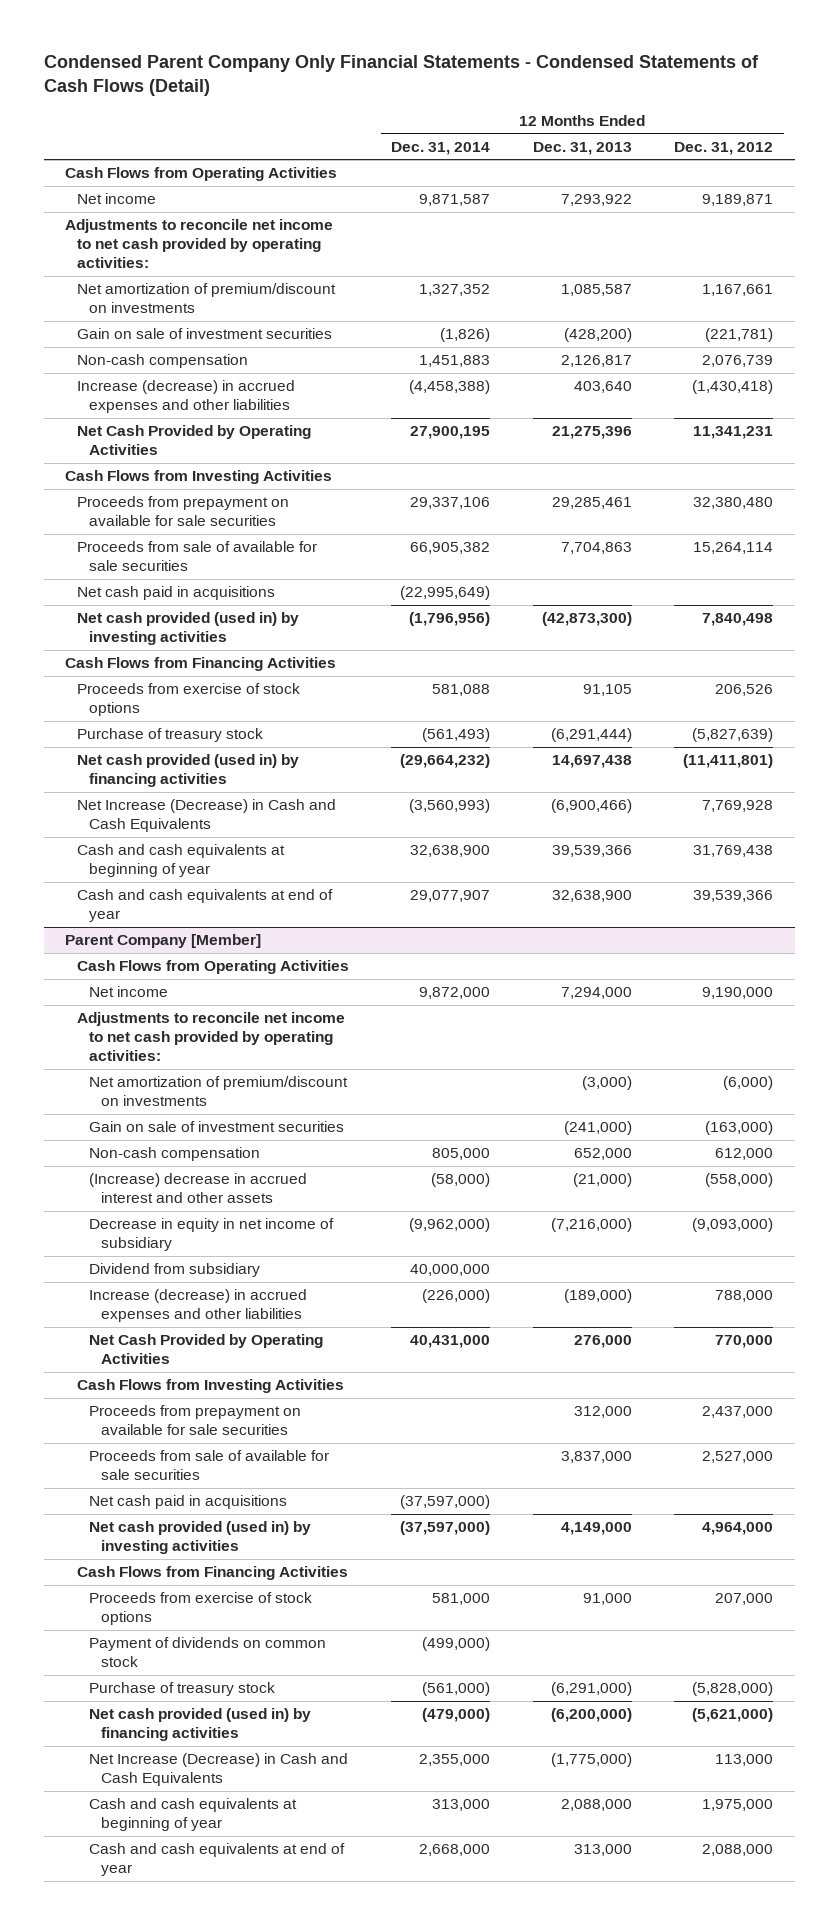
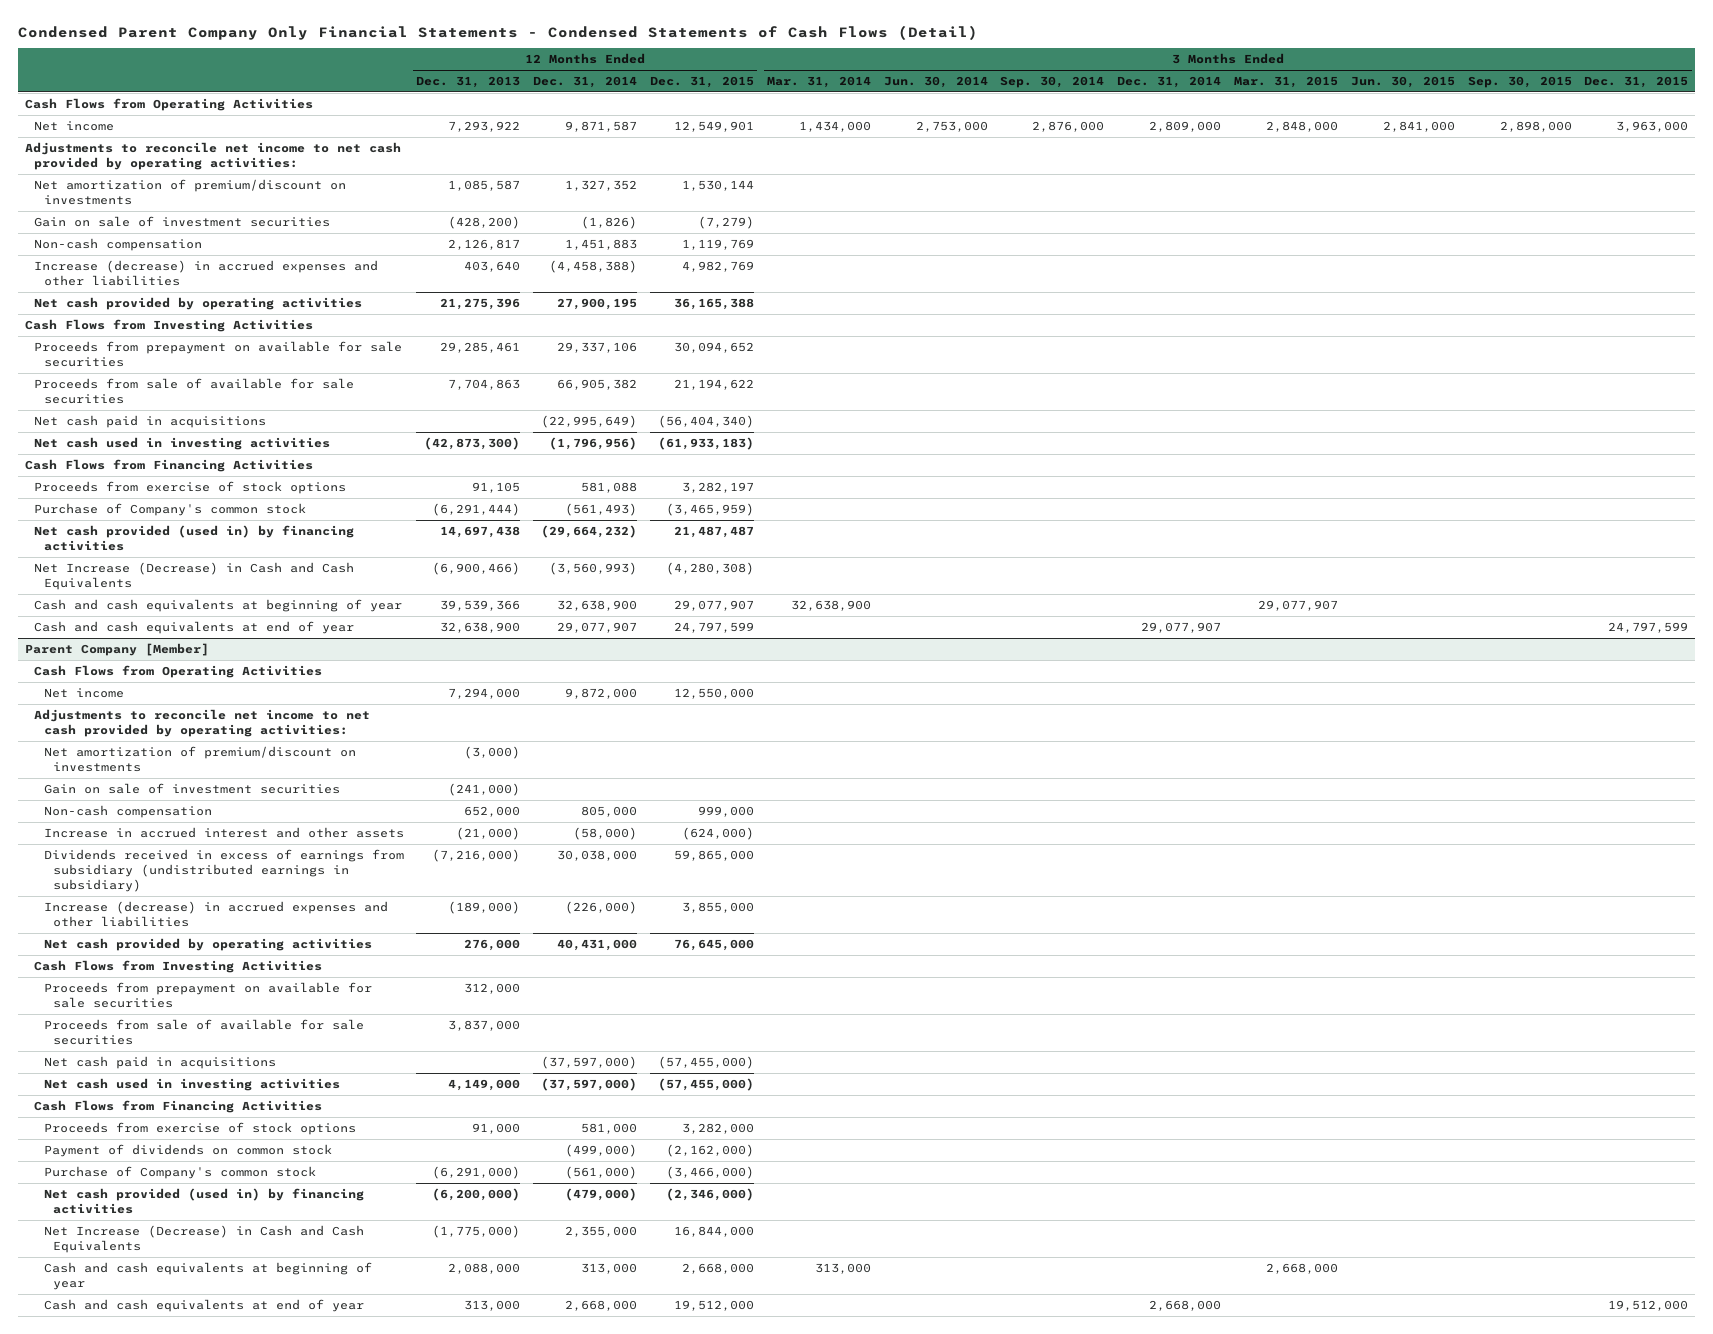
- | 12 Months Ended Dec. 31, 2014 | 12 Months Ended Dec. 31, 2013 | 12 Months Ended Dec. 31, 2012
+ | 12 Months Ended Dec. 31, 2013 | 12 Months Ended Dec. 31, 2014 | 12 Months Ended Dec. 31, 2015 | 3 Months Ended Mar. 31, 2014 | 3 Months Ended Jun. 30, 2014 | 3 Months Ended Sep. 30, 2014 | 3 Months Ended Dec. 31, 2014 | 3 Months Ended Mar. 31, 2015 | 3 Months Ended Jun. 30, 2015 | 3 Months Ended Sep. 30, 2015 | 3 Months Ended Dec. 31, 2015
- Net Cash Provided by Operating Activities | 27,900,195 | 21,275,396 | 11,341,231
+ Net cash provided by operating activities | 21,275,396 | 27,900,195 | 36,165,388 | | | | | | | |
- Net cash provided (used in) by investing activities | (1,796,956) | (42,873,300) | 7,840,498
+ Net cash used in investing activities | (42,873,300) | (1,796,956) | (61,933,183) | | | | | | | |
- Purchase of treasury stock | (561,493) | (6,291,444) | (5,827,639)
+ Purchase of Company's common stock | (6,291,444) | (561,493) | (3,465,959) | | | | | | | |
@ Parent Company [Member]
- (Increase) decrease in accrued interest and other assets | (58,000) | (21,000) | (558,000)
- Decrease in equity in net income of subsidiary | (9,962,000) | (7,216,000) | (9,093,000)
- Dividend from subsidiary | 40,000,000 | |
+ Increase in accrued interest and other assets | (21,000) | (58,000) | (624,000) | | | | | | | |
+ Dividends received in excess of earnings from subsidiary (undistributed earnings in subsidiary) | (7,216,000) | 30,038,000 | 59,865,000 | | | | | | | |
- Net Cash Provided by Operating Activities | 40,431,000 | 276,000 | 770,000
+ Net cash provided by operating activities | 276,000 | 40,431,000 | 76,645,000 | | | | | | | |
- Net cash provided (used in) by investing activities | (37,597,000) | 4,149,000 | 4,964,000
+ Net cash used in investing activities | 4,149,000 | (37,597,000) | (57,455,000) | | | | | | | |
- Purchase of treasury stock | (561,000) | (6,291,000) | (5,828,000)
+ Purchase of Company's common stock | (6,291,000) | (561,000) | (3,466,000) | | | | | | | |

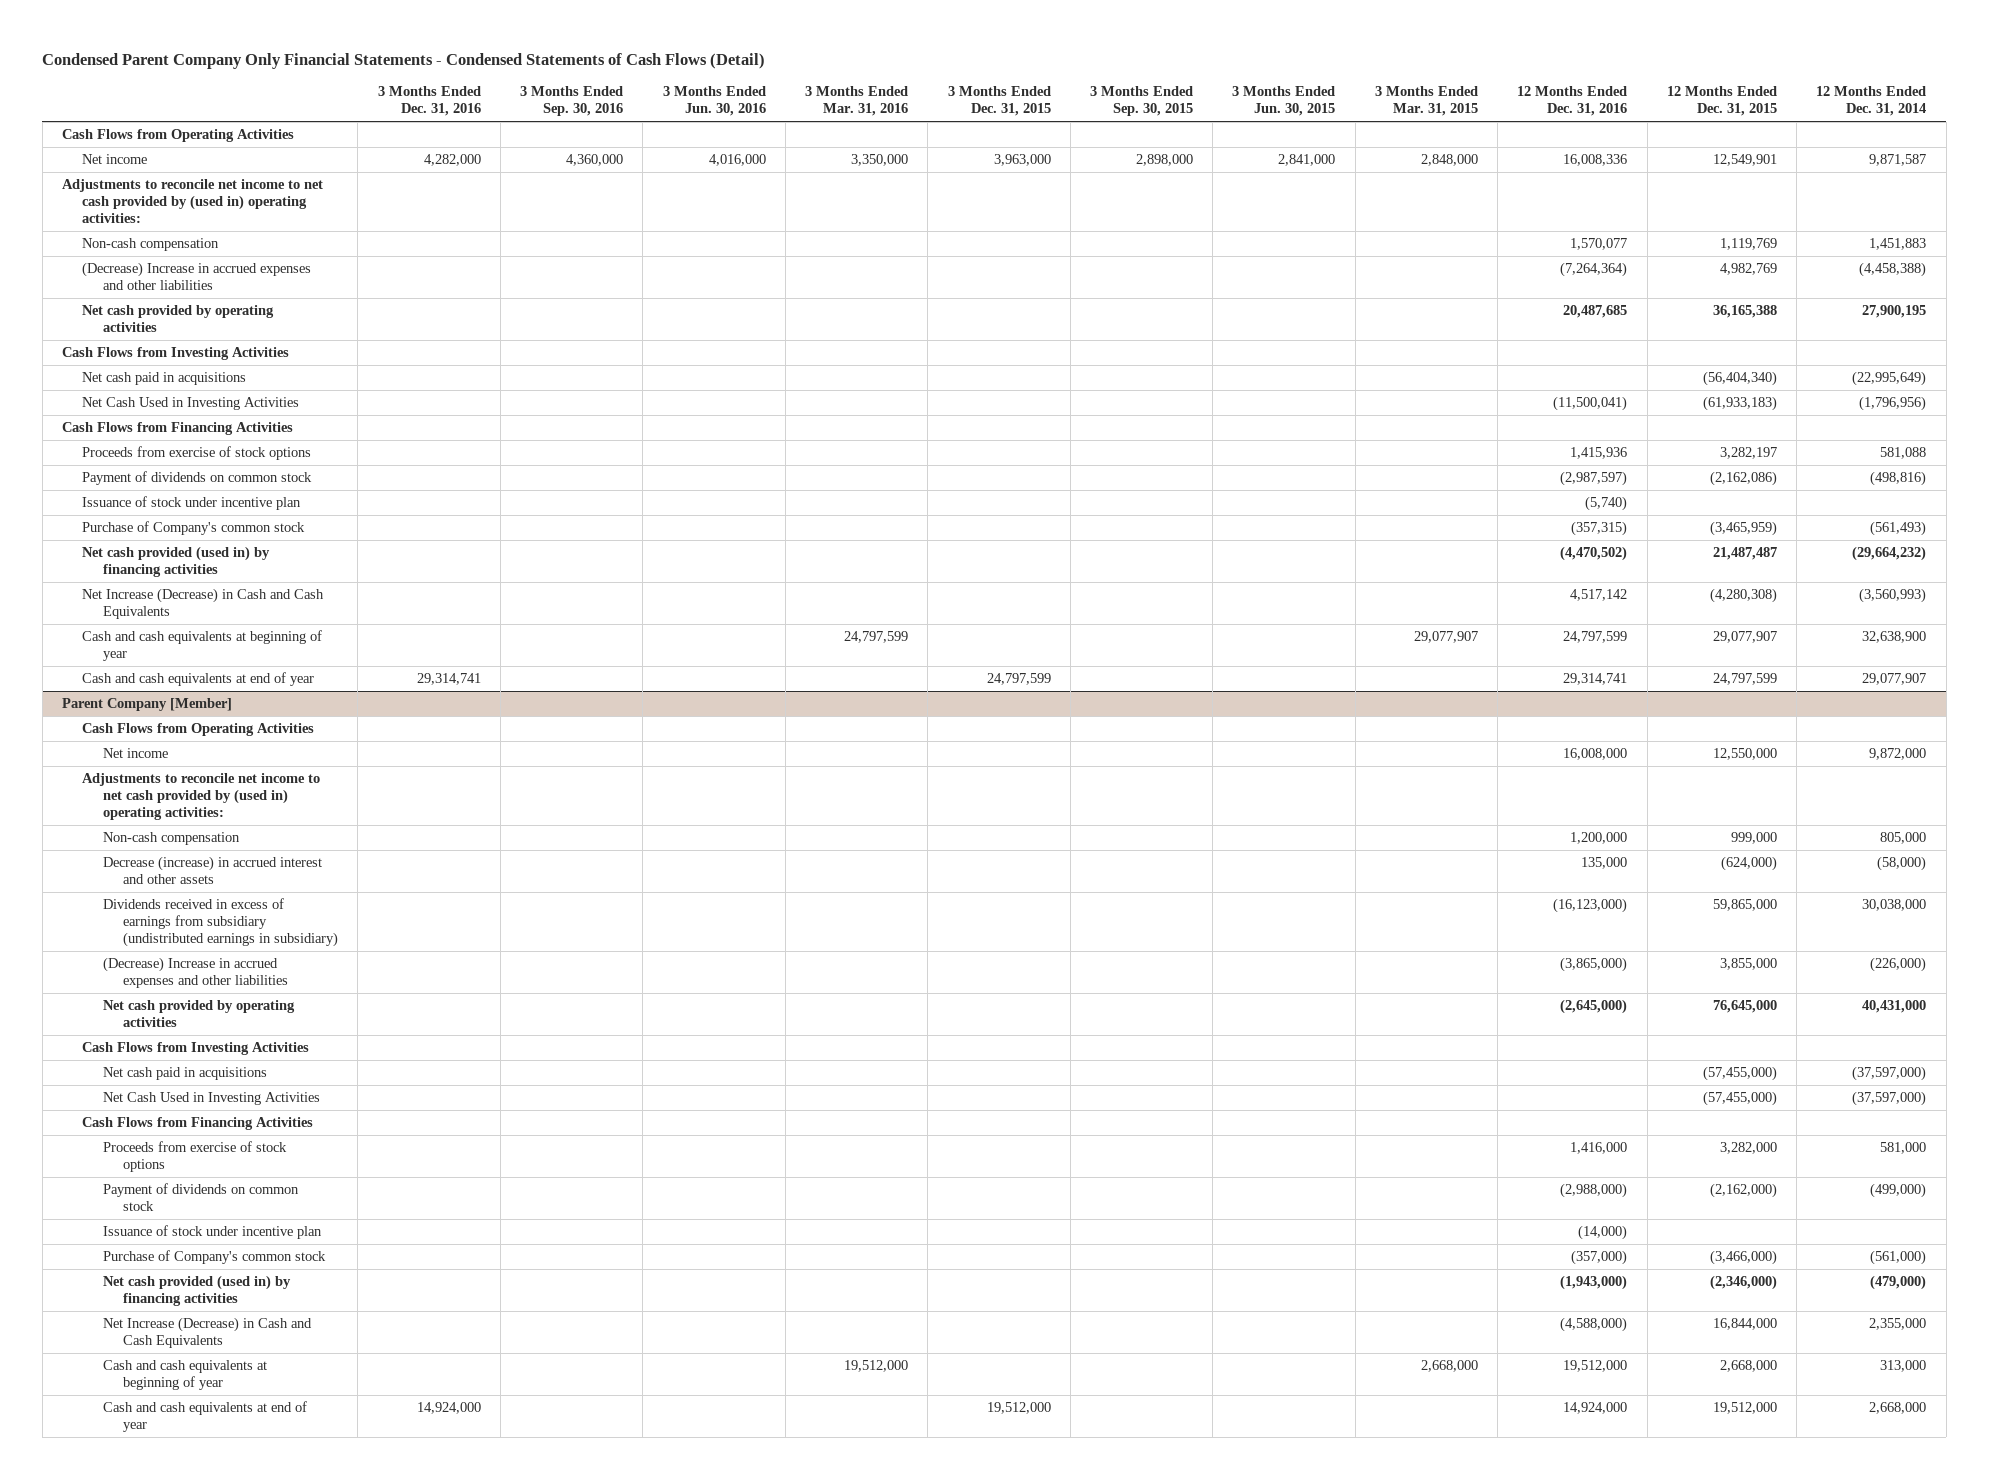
- | 12 Months Ended Dec. 31, 2013 | 12 Months Ended Dec. 31, 2014 | 12 Months Ended Dec. 31, 2015 | 3 Months Ended Mar. 31, 2014 | 3 Months Ended Jun. 30, 2014 | 3 Months Ended Sep. 30, 2014 | 3 Months Ended Dec. 31, 2014 | 3 Months Ended Mar. 31, 2015 | 3 Months Ended Jun. 30, 2015 | 3 Months Ended Sep. 30, 2015 | 3 Months Ended Dec. 31, 2015
+ | 3 Months Ended Dec. 31, 2016 | 3 Months Ended Sep. 30, 2016 | 3 Months Ended Jun. 30, 2016 | 3 Months Ended Mar. 31, 2016 | 3 Months Ended Dec. 31, 2015 | 3 Months Ended Sep. 30, 2015 | 3 Months Ended Jun. 30, 2015 | 3 Months Ended Mar. 31, 2015 | 12 Months Ended Dec. 31, 2016 | 12 Months Ended Dec. 31, 2015 | 12 Months Ended Dec. 31, 2014
- Adjustments to reconcile net income to net cash provided by operating activities:
- Net amortization of premium/discount on investments | 1,085,587 | 1,327,352 | 1,530,144 | | | | | | | |
- Gain on sale of investment securities | (428,200) | (1,826) | (7,279) | | | | | | | |
+ Adjustments to reconcile net income to net cash provided by (used in) operating activities:
- Increase (decrease) in accrued expenses and other liabilities | 403,640 | (4,458,388) | 4,982,769 | | | | | | | |
+ (Decrease) Increase in accrued expenses and other liabilities | | | | | | | | | (7,264,364) | 4,982,769 | (4,458,388)
- Proceeds from prepayment on available for sale securities | 29,285,461 | 29,337,106 | 30,094,652 | | | | | | | |
- Proceeds from sale of available for sale securities | 7,704,863 | 66,905,382 | 21,194,622 | | | | | | | |
- Net cash used in investing activities | (42,873,300) | (1,796,956) | (61,933,183) | | | | | | | |
+ Net Cash Used in Investing Activities | | | | | | | | | (11,500,041) | (61,933,183) | (1,796,956)
+ Payment of dividends on common stock | | | | | | | | | (2,987,597) | (2,162,086) | (498,816)
+ Issuance of stock under incentive plan | | | | | | | | | (5,740) | |
@ Parent Company [Member]
- Adjustments to reconcile net income to net cash provided by operating activities:
- Net amortization of premium/discount on investments | (3,000) | | | | | | | | | |
- Gain on sale of investment securities | (241,000) | | | | | | | | | |
+ Adjustments to reconcile net income to net cash provided by (used in) operating activities:
- Increase in accrued interest and other assets | (21,000) | (58,000) | (624,000) | | | | | | | |
+ Decrease (increase) in accrued interest and other assets | | | | | | | | | 135,000 | (624,000) | (58,000)
- Increase (decrease) in accrued expenses and other liabilities | (189,000) | (226,000) | 3,855,000 | | | | | | | |
+ (Decrease) Increase in accrued expenses and other liabilities | | | | | | | | | (3,865,000) | 3,855,000 | (226,000)
- Proceeds from prepayment on available for sale securities | 312,000 | | | | | | | | | |
- Proceeds from sale of available for sale securities | 3,837,000 | | | | | | | | | |
- Net cash used in investing activities | 4,149,000 | (37,597,000) | (57,455,000) | | | | | | | |
+ Net Cash Used in Investing Activities | | | | | | | | | | (57,455,000) | (37,597,000)
+ Issuance of stock under incentive plan | | | | | | | | | (14,000) | |

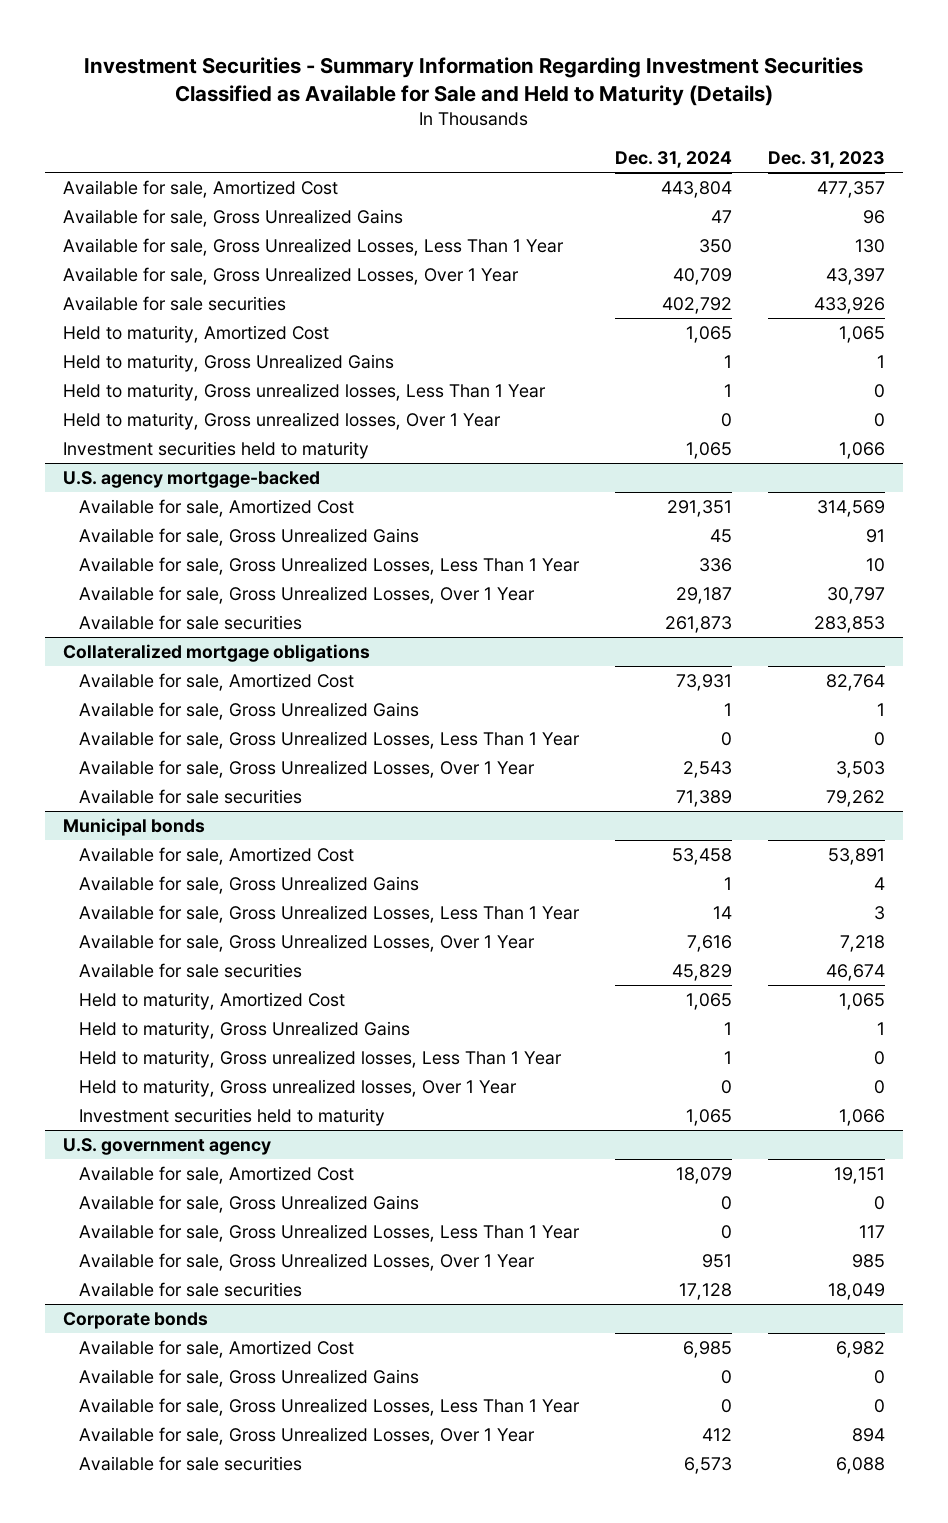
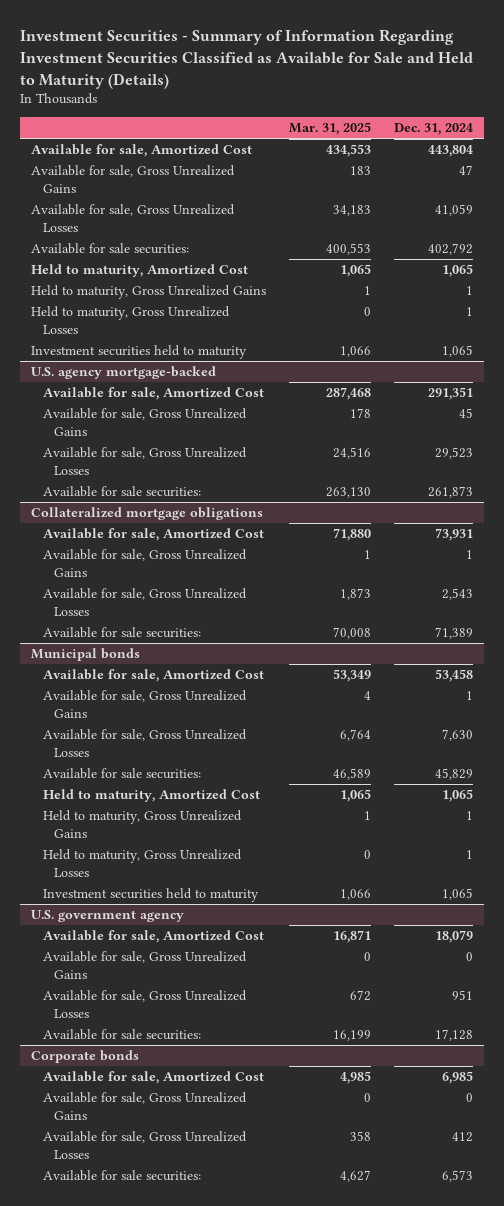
- Investment Securities - Summary Information Regarding Investment Securities Classified as Available for Sale and Held to Maturity (Details)
+ Investment Securities - Summary of Information Regarding Investment Securities Classified as Available for Sale and Held to Maturity (Details)
- | Dec. 31, 2024 | Dec. 31, 2023
+ | Mar. 31, 2025 | Dec. 31, 2024
- Available for sale, Gross Unrealized Losses, Less Than 1 Year | 350 | 130
- Available for sale, Gross Unrealized Losses, Over 1 Year | 40,709 | 43,397
- Available for sale securities | 402,792 | 433,926
+ Available for sale, Gross Unrealized Losses | 34,183 | 41,059
+ Available for sale securities: | 400,553 | 402,792
- Held to maturity, Gross unrealized losses, Less Than 1 Year | 1 | 0
- Held to maturity, Gross unrealized losses, Over 1 Year | 0 | 0
+ Held to maturity, Gross Unrealized Losses | 0 | 1
@ U.S. agency mortgage-backed
- Available for sale, Gross Unrealized Losses, Less Than 1 Year | 336 | 10
- Available for sale, Gross Unrealized Losses, Over 1 Year | 29,187 | 30,797
- Available for sale securities | 261,873 | 283,853
+ Available for sale, Gross Unrealized Losses | 24,516 | 29,523
+ Available for sale securities: | 263,130 | 261,873
@ Collateralized mortgage obligations
- Available for sale, Gross Unrealized Losses, Less Than 1 Year | 0 | 0
- Available for sale, Gross Unrealized Losses, Over 1 Year | 2,543 | 3,503
- Available for sale securities | 71,389 | 79,262
+ Available for sale, Gross Unrealized Losses | 1,873 | 2,543
+ Available for sale securities: | 70,008 | 71,389
@ Municipal bonds
- Available for sale, Gross Unrealized Losses, Less Than 1 Year | 14 | 3
- Available for sale, Gross Unrealized Losses, Over 1 Year | 7,616 | 7,218
- Available for sale securities | 45,829 | 46,674
+ Available for sale, Gross Unrealized Losses | 6,764 | 7,630
+ Available for sale securities: | 46,589 | 45,829
- Held to maturity, Gross unrealized losses, Less Than 1 Year | 1 | 0
- Held to maturity, Gross unrealized losses, Over 1 Year | 0 | 0
+ Held to maturity, Gross Unrealized Losses | 0 | 1
@ U.S. government agency
- Available for sale, Gross Unrealized Losses, Less Than 1 Year | 0 | 117
- Available for sale, Gross Unrealized Losses, Over 1 Year | 951 | 985
- Available for sale securities | 17,128 | 18,049
+ Available for sale, Gross Unrealized Losses | 672 | 951
+ Available for sale securities: | 16,199 | 17,128
@ Corporate bonds
- Available for sale, Gross Unrealized Losses, Less Than 1 Year | 0 | 0
- Available for sale, Gross Unrealized Losses, Over 1 Year | 412 | 894
- Available for sale securities | 6,573 | 6,088
+ Available for sale, Gross Unrealized Losses | 358 | 412
+ Available for sale securities: | 4,627 | 6,573

